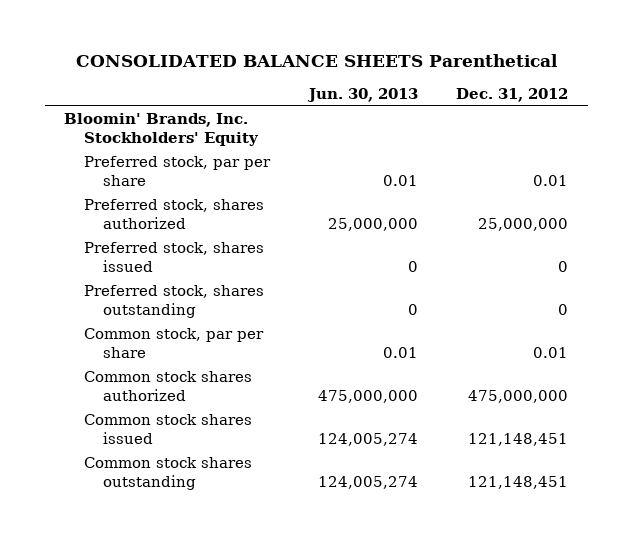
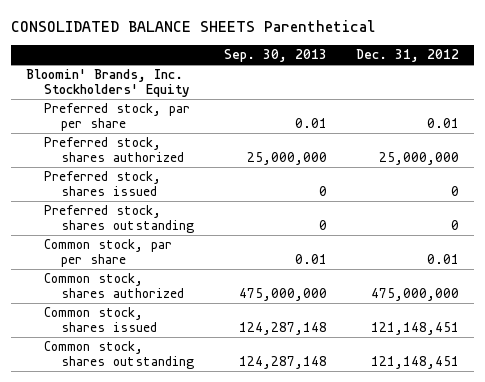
- | Jun. 30, 2013 | Dec. 31, 2012
+ | Sep. 30, 2013 | Dec. 31, 2012
- Common stock shares authorized | 475,000,000 | 475,000,000
- Common stock shares issued | 124,005,274 | 121,148,451
- Common stock shares outstanding | 124,005,274 | 121,148,451
+ Common stock, shares authorized | 475,000,000 | 475,000,000
+ Common stock, shares issued | 124,287,148 | 121,148,451
+ Common stock, shares outstanding | 124,287,148 | 121,148,451

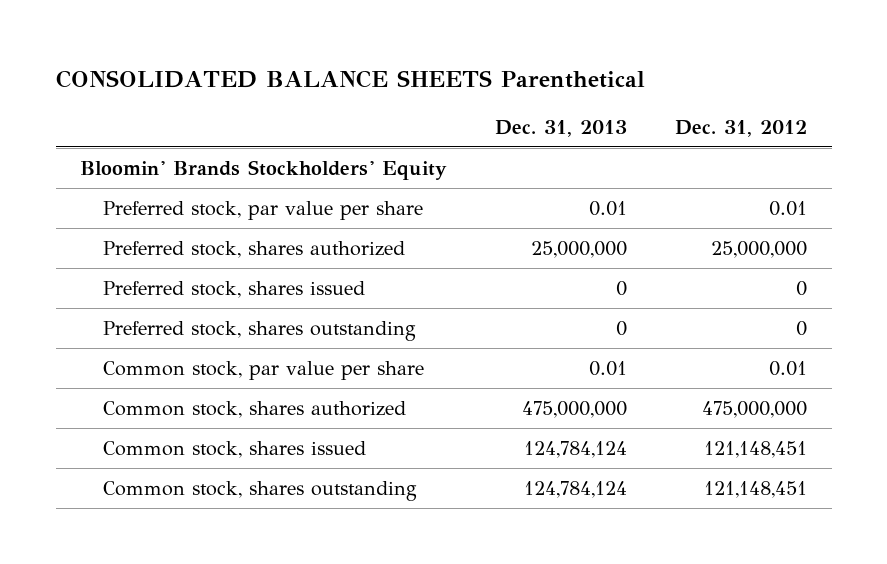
- | Sep. 30, 2013 | Dec. 31, 2012
+ | Dec. 31, 2013 | Dec. 31, 2012
- Bloomin' Brands, Inc. Stockholders' Equity
- Preferred stock, par per share | 0.01 | 0.01
+ Bloomin' Brands Stockholders' Equity
+ Preferred stock, par value per share | 0.01 | 0.01
- Common stock, par per share | 0.01 | 0.01
+ Common stock, par value per share | 0.01 | 0.01

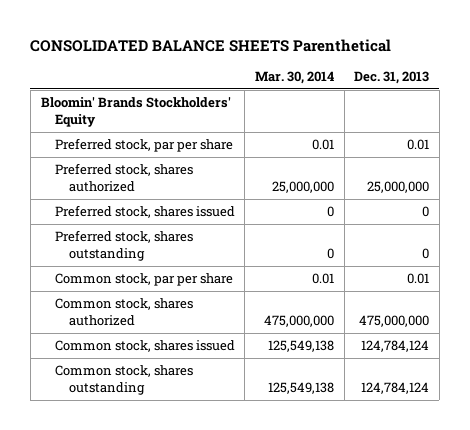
- | Dec. 31, 2013 | Dec. 31, 2012
+ | Mar. 30, 2014 | Dec. 31, 2013
- Preferred stock, par value per share | 0.01 | 0.01
+ Preferred stock, par per share | 0.01 | 0.01
- Common stock, par value per share | 0.01 | 0.01
+ Common stock, par per share | 0.01 | 0.01

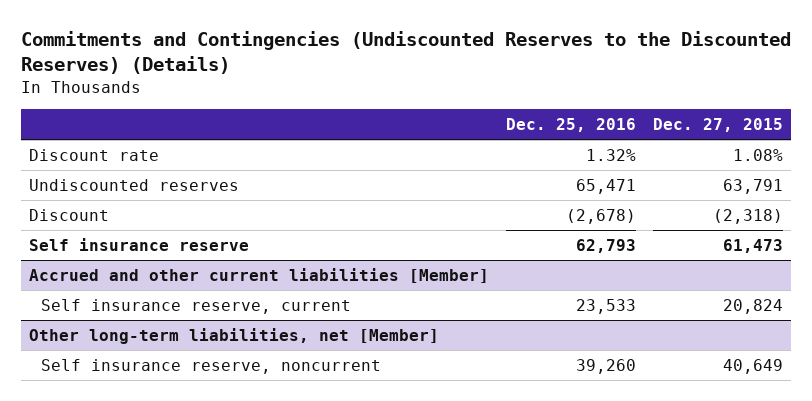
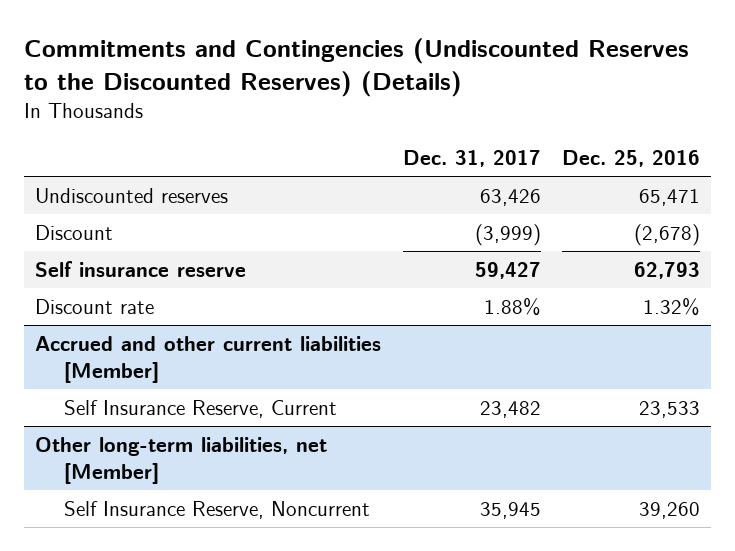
- | Dec. 25, 2016 | Dec. 27, 2015
+ | Dec. 31, 2017 | Dec. 25, 2016
moved down: Discount rate | 1.88% | 1.32%
@ Accrued and other current liabilities [Member]
- Self insurance reserve, current | 23,533 | 20,824
+ Self Insurance Reserve, Current | 23,482 | 23,533
@ Other long-term liabilities, net [Member]
- Self insurance reserve, noncurrent | 39,260 | 40,649
+ Self Insurance Reserve, Noncurrent | 35,945 | 39,260

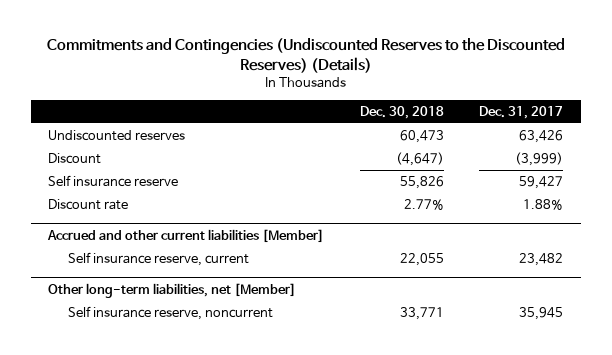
- | Dec. 31, 2017 | Dec. 25, 2016
+ | Dec. 30, 2018 | Dec. 31, 2017
@ Accrued and other current liabilities [Member]
- Self Insurance Reserve, Current | 23,482 | 23,533
+ Self insurance reserve, current | 22,055 | 23,482
@ Other long-term liabilities, net [Member]
- Self Insurance Reserve, Noncurrent | 35,945 | 39,260
+ Self insurance reserve, noncurrent | 33,771 | 35,945

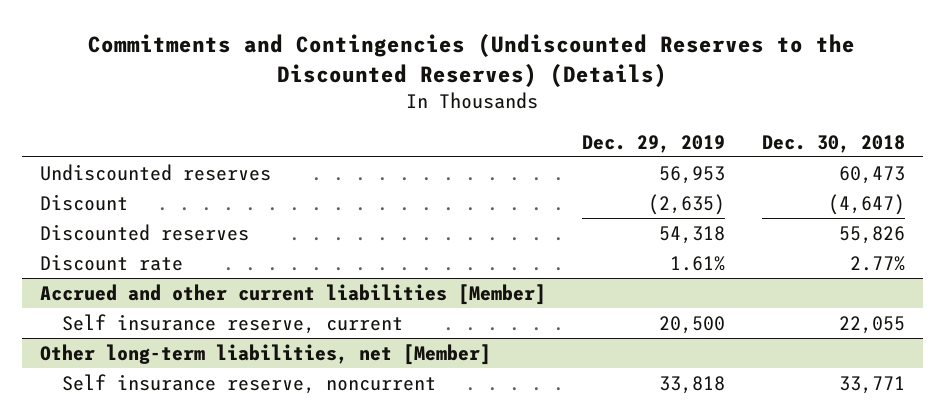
- | Dec. 30, 2018 | Dec. 31, 2017
+ | Dec. 29, 2019 | Dec. 30, 2018
- Self insurance reserve | 55,826 | 59,427
+ Discounted reserves | 54,318 | 55,826

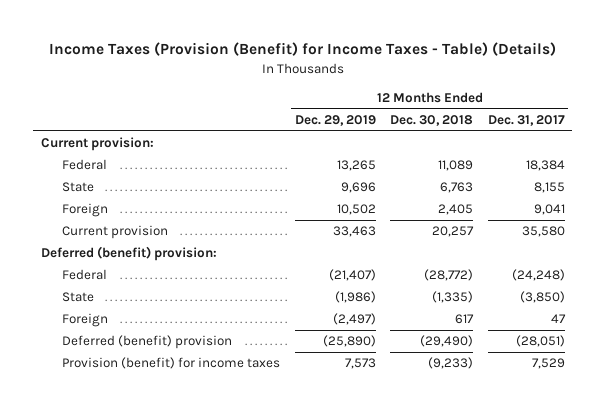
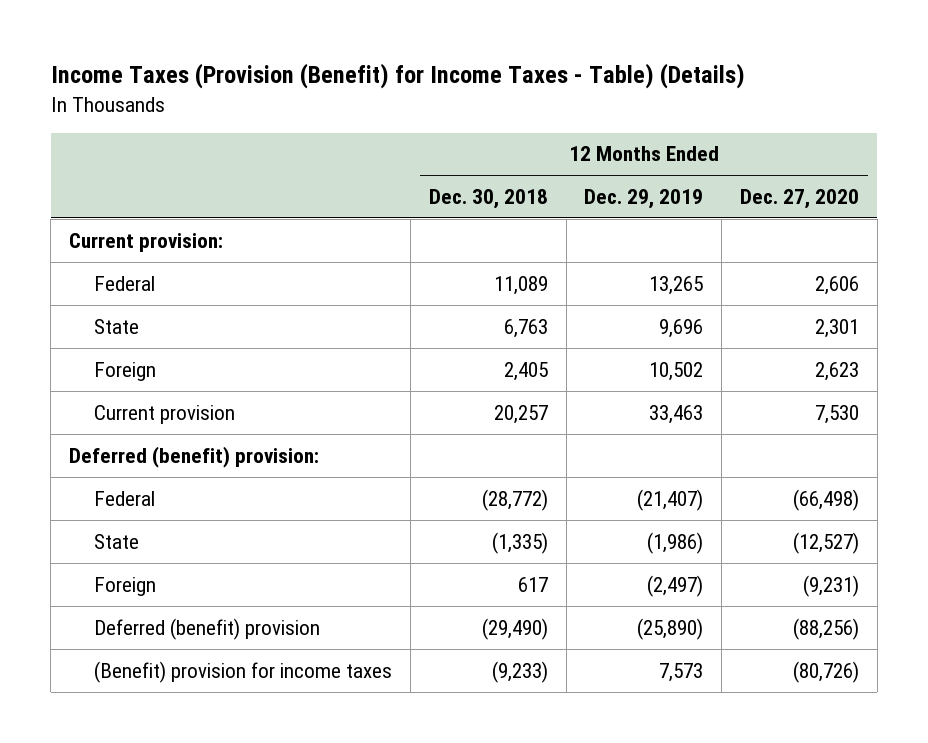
- | 12 Months Ended Dec. 29, 2019 | 12 Months Ended Dec. 30, 2018 | 12 Months Ended Dec. 31, 2017
+ | 12 Months Ended Dec. 30, 2018 | 12 Months Ended Dec. 29, 2019 | 12 Months Ended Dec. 27, 2020
- Provision (benefit) for income taxes | 7,573 | (9,233) | 7,529
+ (Benefit) provision for income taxes | (9,233) | 7,573 | (80,726)

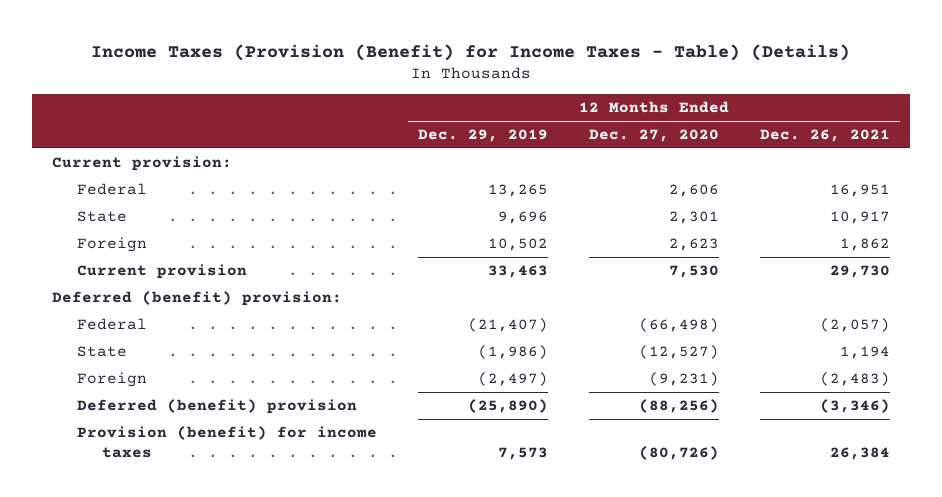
- | 12 Months Ended Dec. 30, 2018 | 12 Months Ended Dec. 29, 2019 | 12 Months Ended Dec. 27, 2020
+ | 12 Months Ended Dec. 29, 2019 | 12 Months Ended Dec. 27, 2020 | 12 Months Ended Dec. 26, 2021
- (Benefit) provision for income taxes | (9,233) | 7,573 | (80,726)
+ Provision (benefit) for income taxes | 7,573 | (80,726) | 26,384

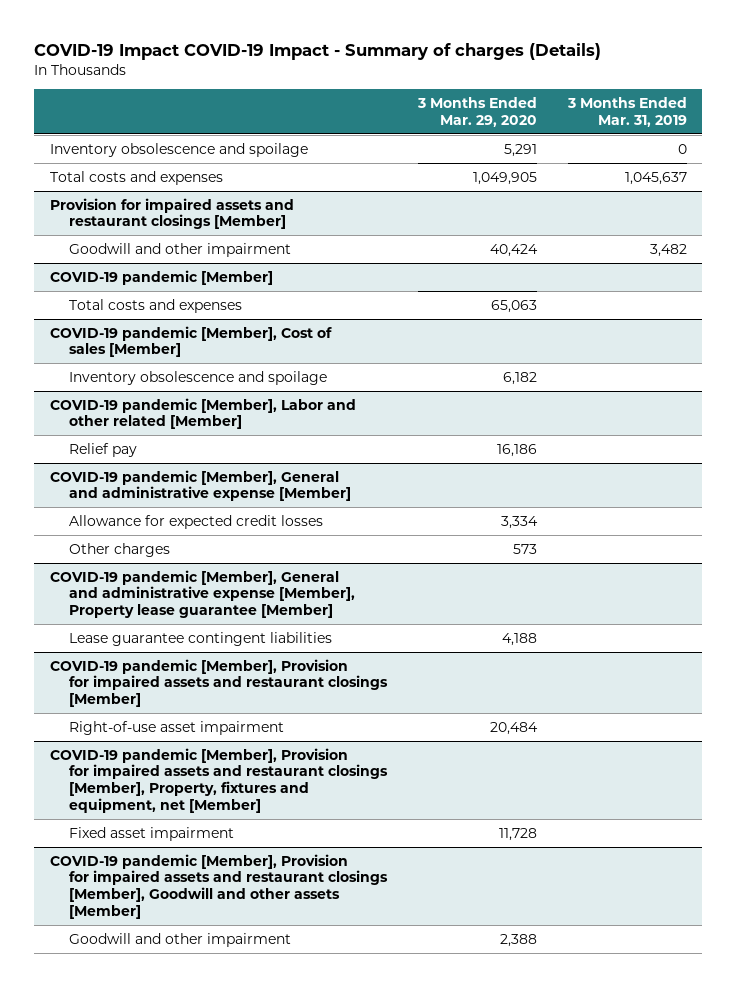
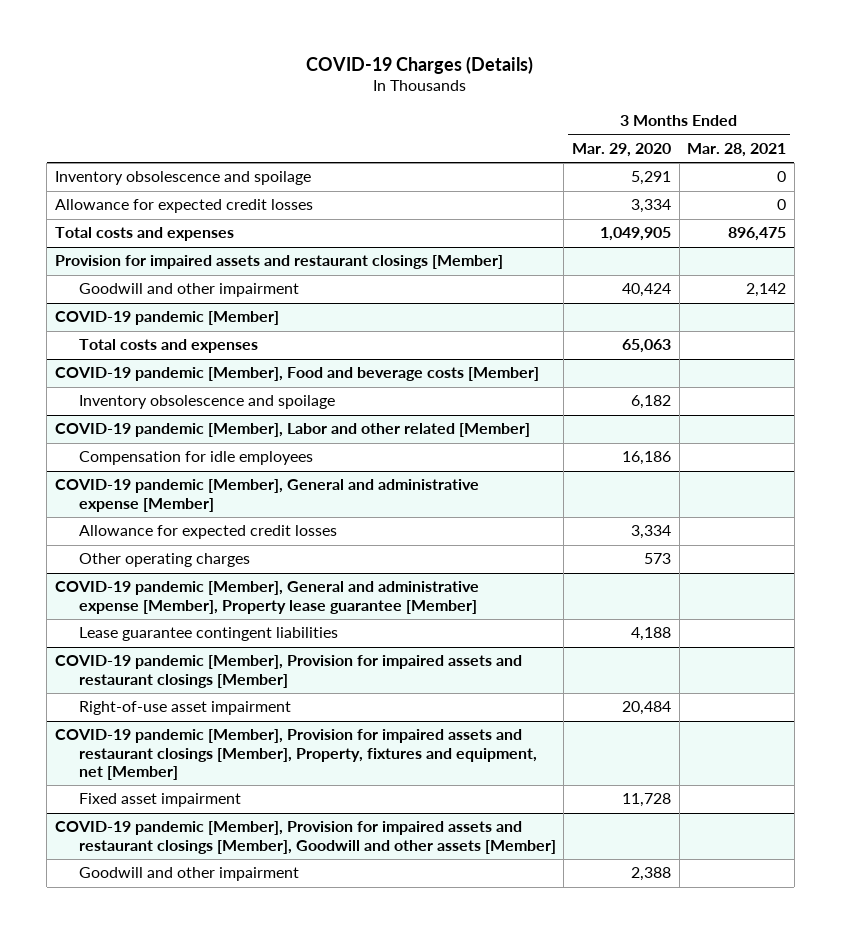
- COVID-19 Impact COVID-19 Impact - Summary of charges (Details)
+ COVID-19 Charges (Details)
- | 3 Months Ended Mar. 29, 2020 | 3 Months Ended Mar. 31, 2019
+ | 3 Months Ended Mar. 29, 2020 | 3 Months Ended Mar. 28, 2021
+ Allowance for expected credit losses | 3,334 | 0
- COVID-19 pandemic [Member], Cost of sales [Member]
+ COVID-19 pandemic [Member], Food and beverage costs [Member]
@ COVID-19 pandemic [Member], Labor and other related [Member]
- Relief pay | 16,186 |
+ Compensation for idle employees | 16,186 |
@ COVID-19 pandemic [Member], General and administrative expense [Member]
- Other charges | 573 |
+ Other operating charges | 573 |

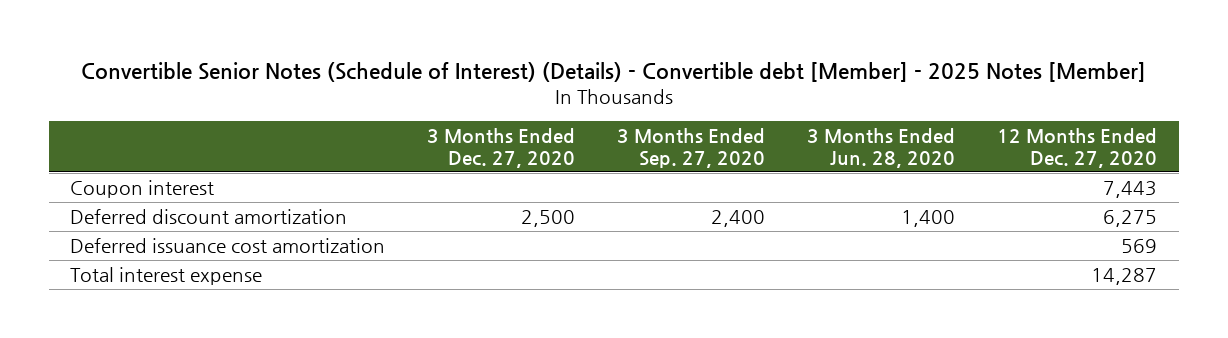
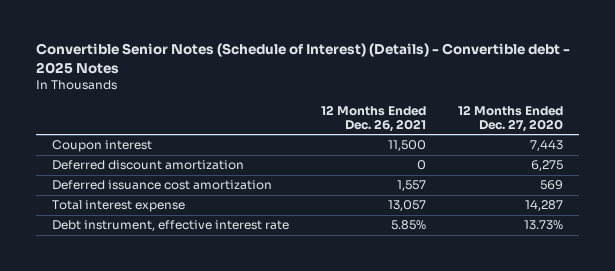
- Convertible Senior Notes (Schedule of Interest) (Details) - Convertible debt [Member] - 2025 Notes [Member]
+ Convertible Senior Notes (Schedule of Interest) (Details) - Convertible debt - 2025 Notes
- | 3 Months Ended Dec. 27, 2020 | 3 Months Ended Sep. 27, 2020 | 3 Months Ended Jun. 28, 2020 | 12 Months Ended Dec. 27, 2020
+ | 12 Months Ended Dec. 26, 2021 | 12 Months Ended Dec. 27, 2020
+ Debt instrument, effective interest rate | 5.85% | 13.73%

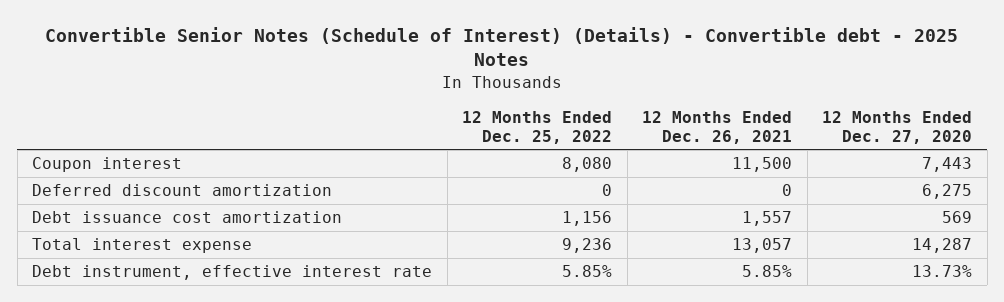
- | 12 Months Ended Dec. 26, 2021 | 12 Months Ended Dec. 27, 2020
+ | 12 Months Ended Dec. 25, 2022 | 12 Months Ended Dec. 26, 2021 | 12 Months Ended Dec. 27, 2020
- Deferred issuance cost amortization | 1,557 | 569
+ Debt issuance cost amortization | 1,156 | 1,557 | 569

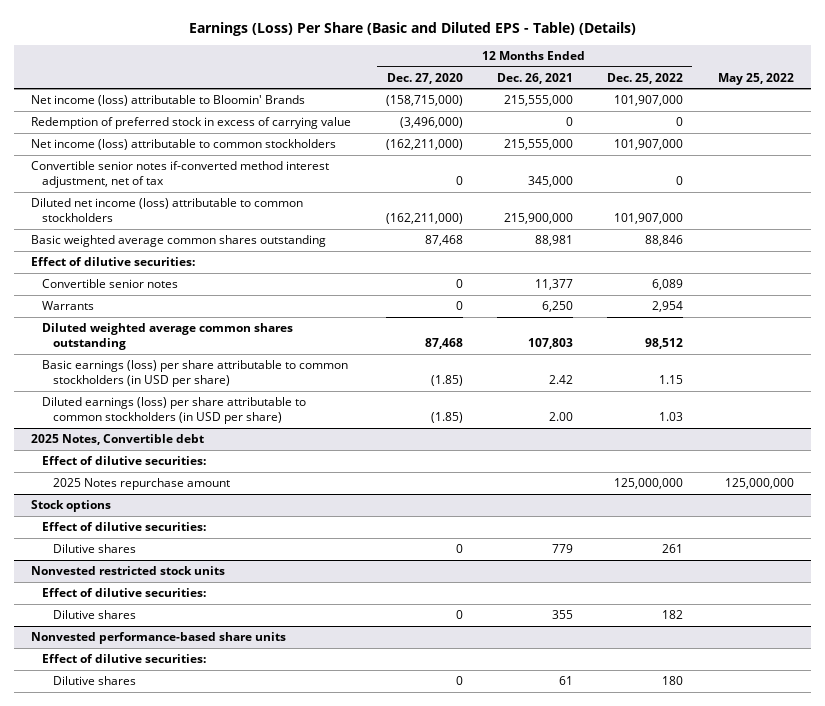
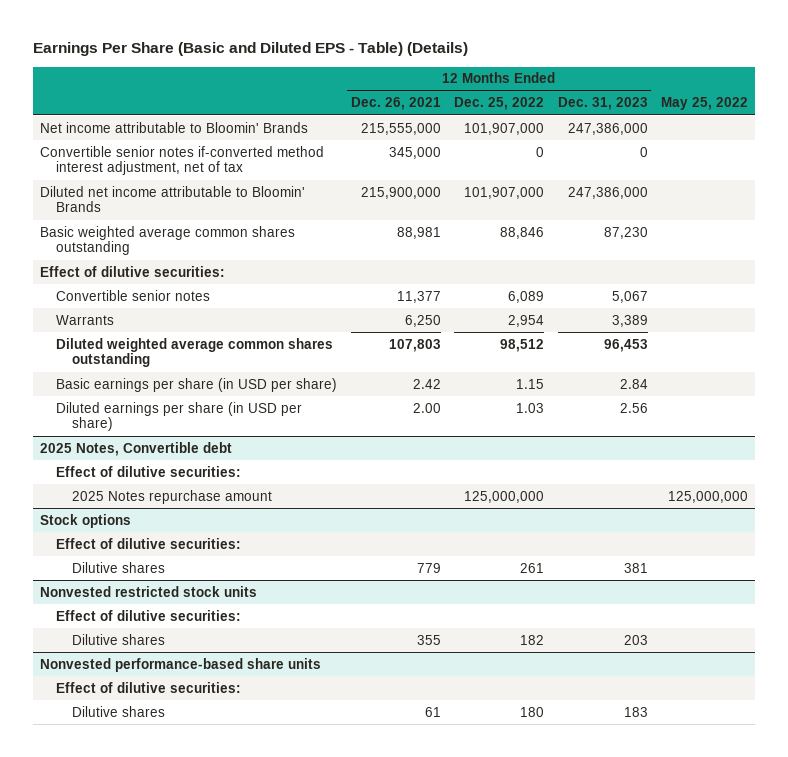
- Earnings (Loss) Per Share (Basic and Diluted EPS - Table) (Details)
+ Earnings Per Share (Basic and Diluted EPS - Table) (Details)
- | 12 Months Ended Dec. 27, 2020 | 12 Months Ended Dec. 26, 2021 | 12 Months Ended Dec. 25, 2022 | May 25, 2022
+ | 12 Months Ended Dec. 26, 2021 | 12 Months Ended Dec. 25, 2022 | 12 Months Ended Dec. 31, 2023 | May 25, 2022
- Net income (loss) attributable to Bloomin' Brands | (158,715,000) | 215,555,000 | 101,907,000 |
- Redemption of preferred stock in excess of carrying value | (3,496,000) | 0 | 0 |
- Net income (loss) attributable to common stockholders | (162,211,000) | 215,555,000 | 101,907,000 |
+ Net income attributable to Bloomin' Brands | 215,555,000 | 101,907,000 | 247,386,000 |
- Diluted net income (loss) attributable to common stockholders | (162,211,000) | 215,900,000 | 101,907,000 |
+ Diluted net income attributable to Bloomin' Brands | 215,900,000 | 101,907,000 | 247,386,000 |
- Basic earnings (loss) per share attributable to common stockholders (in USD per share) | (1.85) | 2.42 | 1.15 |
- Diluted earnings (loss) per share attributable to common stockholders (in USD per share) | (1.85) | 2.00 | 1.03 |
+ Basic earnings per share (in USD per share) | 2.42 | 1.15 | 2.84 |
+ Diluted earnings per share (in USD per share) | 2.00 | 1.03 | 2.56 |

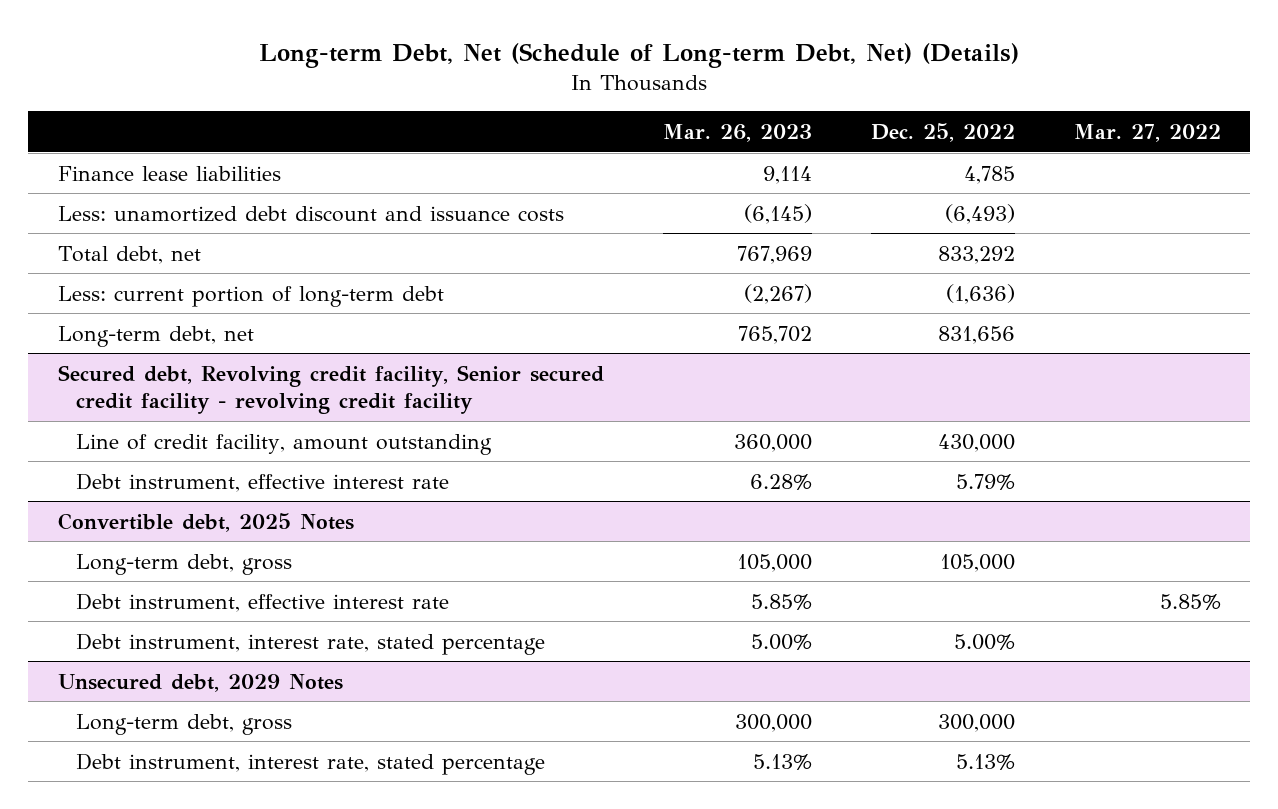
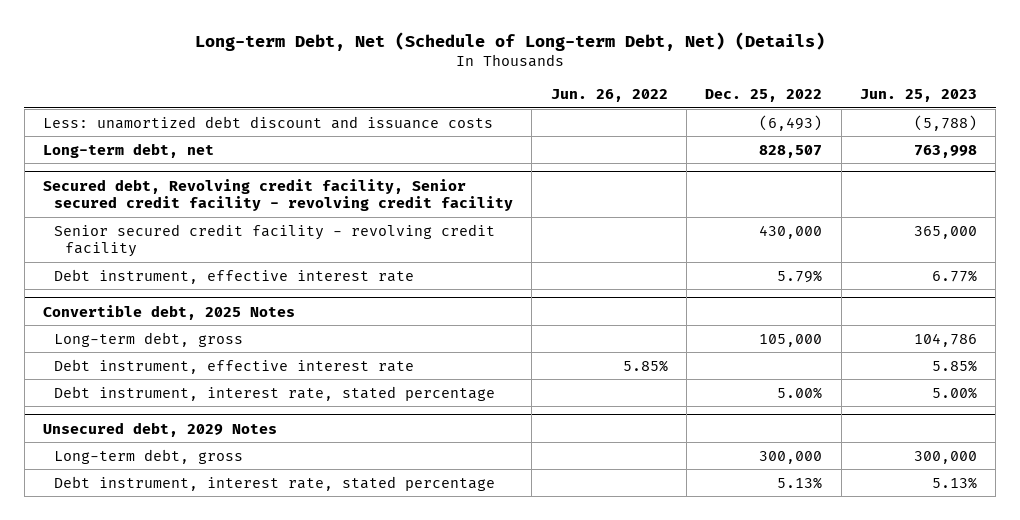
- | Mar. 26, 2023 | Dec. 25, 2022 | Mar. 27, 2022
+ | Jun. 26, 2022 | Dec. 25, 2022 | Jun. 25, 2023
- Finance lease liabilities | 9,114 | 4,785 |
- Total debt, net | 767,969 | 833,292 |
- Less: current portion of long-term debt | (2,267) | (1,636) |
- Long-term debt, net | 765,702 | 831,656 |
+ Long-term debt, net | | 828,507 | 763,998
@ Secured debt, Revolving credit facility, Senior secured credit facility - revolving credit facility
- Line of credit facility, amount outstanding | 360,000 | 430,000 |
+ Senior secured credit facility - revolving credit facility | | 430,000 | 365,000

